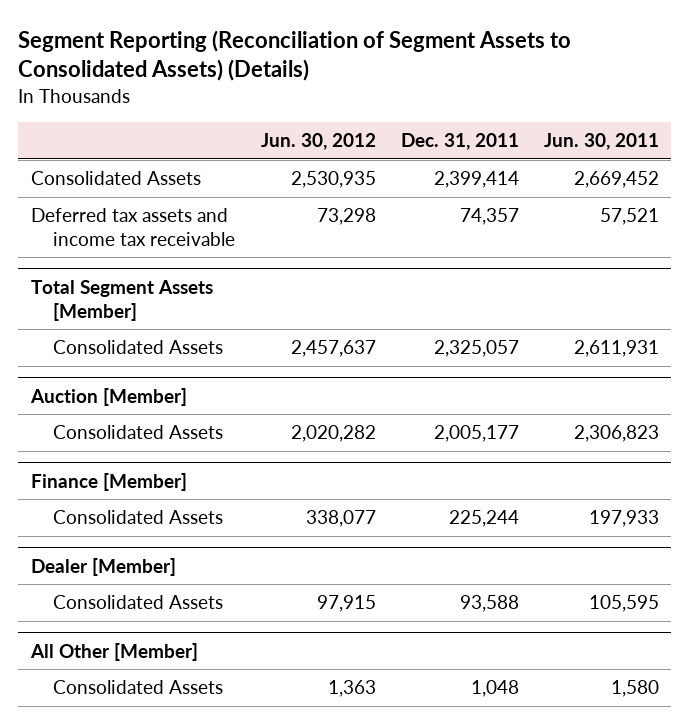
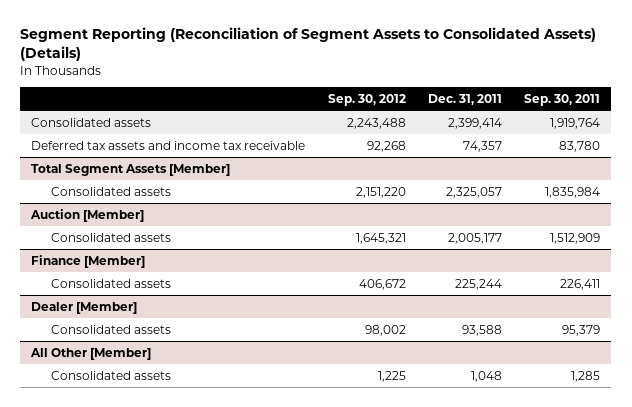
- | Jun. 30, 2012 | Dec. 31, 2011 | Jun. 30, 2011
+ | Sep. 30, 2012 | Dec. 31, 2011 | Sep. 30, 2011
- Consolidated Assets | 2,530,935 | 2,399,414 | 2,669,452
+ Consolidated assets | 2,243,488 | 2,399,414 | 1,919,764
@ Total Segment Assets [Member]
- Consolidated Assets | 2,457,637 | 2,325,057 | 2,611,931
+ Consolidated assets | 2,151,220 | 2,325,057 | 1,835,984
@ Auction [Member]
- Consolidated Assets | 2,020,282 | 2,005,177 | 2,306,823
+ Consolidated assets | 1,645,321 | 2,005,177 | 1,512,909
@ Finance [Member]
- Consolidated Assets | 338,077 | 225,244 | 197,933
+ Consolidated assets | 406,672 | 225,244 | 226,411
@ Dealer [Member]
- Consolidated Assets | 97,915 | 93,588 | 105,595
+ Consolidated assets | 98,002 | 93,588 | 95,379
@ All Other [Member]
- Consolidated Assets | 1,363 | 1,048 | 1,580
+ Consolidated assets | 1,225 | 1,048 | 1,285

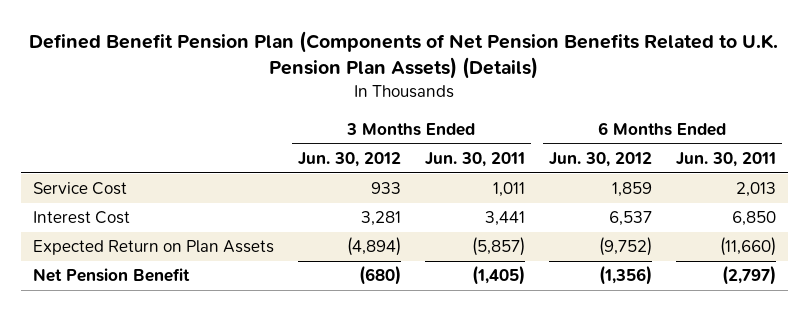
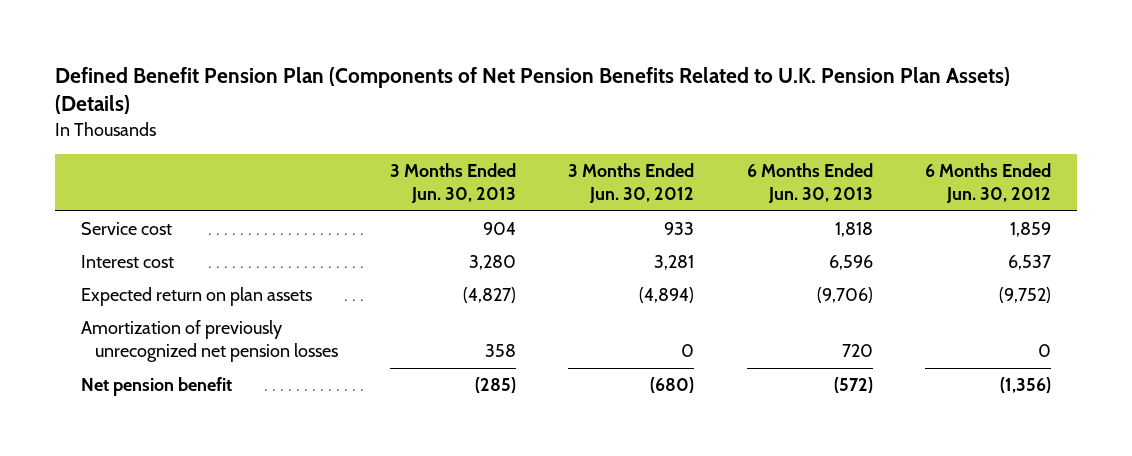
- | 3 Months Ended Jun. 30, 2012 | 3 Months Ended Jun. 30, 2011 | 6 Months Ended Jun. 30, 2012 | 6 Months Ended Jun. 30, 2011
+ | 3 Months Ended Jun. 30, 2013 | 3 Months Ended Jun. 30, 2012 | 6 Months Ended Jun. 30, 2013 | 6 Months Ended Jun. 30, 2012
- Service Cost | 933 | 1,011 | 1,859 | 2,013
- Interest Cost | 3,281 | 3,441 | 6,537 | 6,850
- Expected Return on Plan Assets | (4,894) | (5,857) | (9,752) | (11,660)
- Net Pension Benefit | (680) | (1,405) | (1,356) | (2,797)
+ Service cost | 904 | 933 | 1,818 | 1,859
+ Interest cost | 3,280 | 3,281 | 6,596 | 6,537
+ Expected return on plan assets | (4,827) | (4,894) | (9,706) | (9,752)
+ Amortization of previously unrecognized net pension losses | 358 | 0 | 720 | 0
+ Net pension benefit | (285) | (680) | (572) | (1,356)

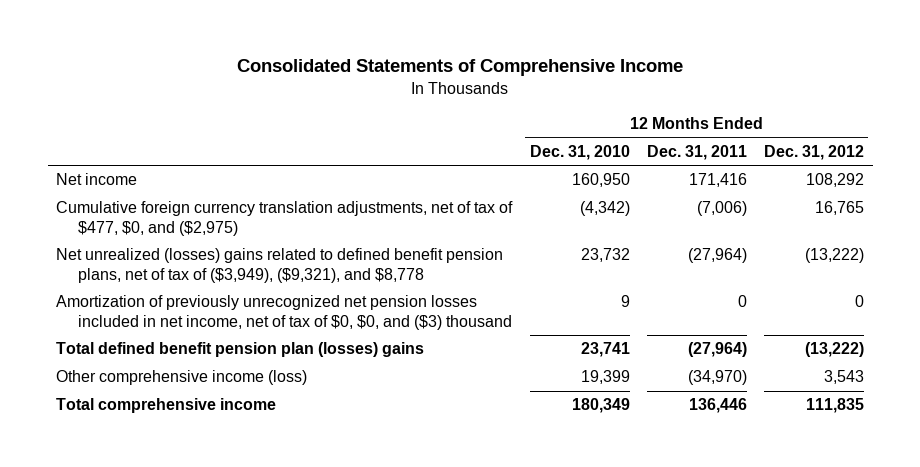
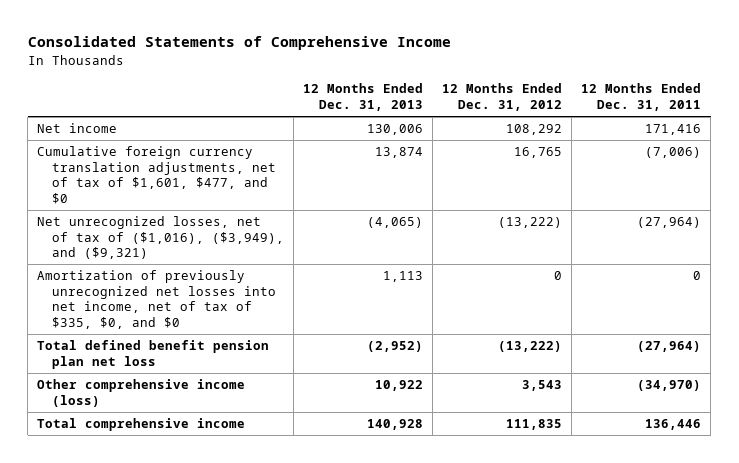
- | 12 Months Ended Dec. 31, 2010 | 12 Months Ended Dec. 31, 2011 | 12 Months Ended Dec. 31, 2012
+ | 12 Months Ended Dec. 31, 2013 | 12 Months Ended Dec. 31, 2012 | 12 Months Ended Dec. 31, 2011
- Cumulative foreign currency translation adjustments, net of tax of $477, $0, and ($2,975) | (4,342) | (7,006) | 16,765
- Net unrealized (losses) gains related to defined benefit pension plans, net of tax of ($3,949), ($9,321), and $8,778 | 23,732 | (27,964) | (13,222)
- Amortization of previously unrecognized net pension losses included in net income, net of tax of $0, $0, and ($3) thousand | 9 | 0 | 0
- Total defined benefit pension plan (losses) gains | 23,741 | (27,964) | (13,222)
+ Cumulative foreign currency translation adjustments, net of tax of $1,601, $477, and $0 | 13,874 | 16,765 | (7,006)
+ Net unrecognized losses, net of tax of ($1,016), ($3,949), and ($9,321) | (4,065) | (13,222) | (27,964)
+ Amortization of previously unrecognized net losses into net income, net of tax of $335, $0, and $0 | 1,113 | 0 | 0
+ Total defined benefit pension plan net loss | (2,952) | (13,222) | (27,964)

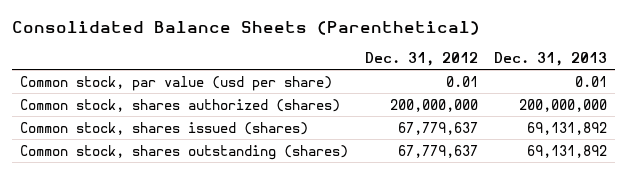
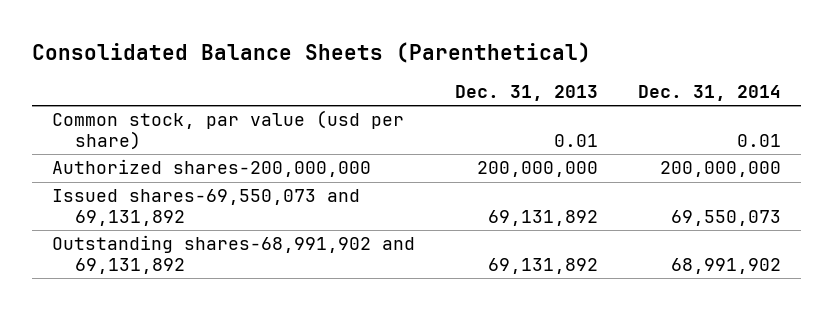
- | Dec. 31, 2012 | Dec. 31, 2013
+ | Dec. 31, 2013 | Dec. 31, 2014
- Common stock, shares authorized (shares) | 200,000,000 | 200,000,000
- Common stock, shares issued (shares) | 67,779,637 | 69,131,892
- Common stock, shares outstanding (shares) | 67,779,637 | 69,131,892
+ Authorized shares-200,000,000 | 200,000,000 | 200,000,000
+ Issued shares-69,550,073 and 69,131,892 | 69,131,892 | 69,550,073
+ Outstanding shares-68,991,902 and 69,131,892 | 69,131,892 | 68,991,902

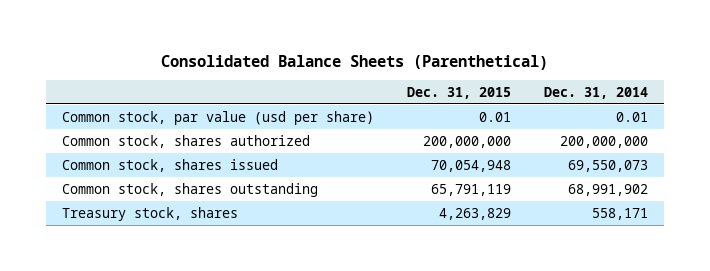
- | Dec. 31, 2013 | Dec. 31, 2014
+ | Dec. 31, 2015 | Dec. 31, 2014
- Authorized shares-200,000,000 | 200,000,000 | 200,000,000
- Issued shares-69,550,073 and 69,131,892 | 69,131,892 | 69,550,073
- Outstanding shares-68,991,902 and 69,131,892 | 69,131,892 | 68,991,902
+ Common stock, shares authorized | 200,000,000 | 200,000,000
+ Common stock, shares issued | 70,054,948 | 69,550,073
+ Common stock, shares outstanding | 65,791,119 | 68,991,902
+ Treasury stock, shares | 4,263,829 | 558,171

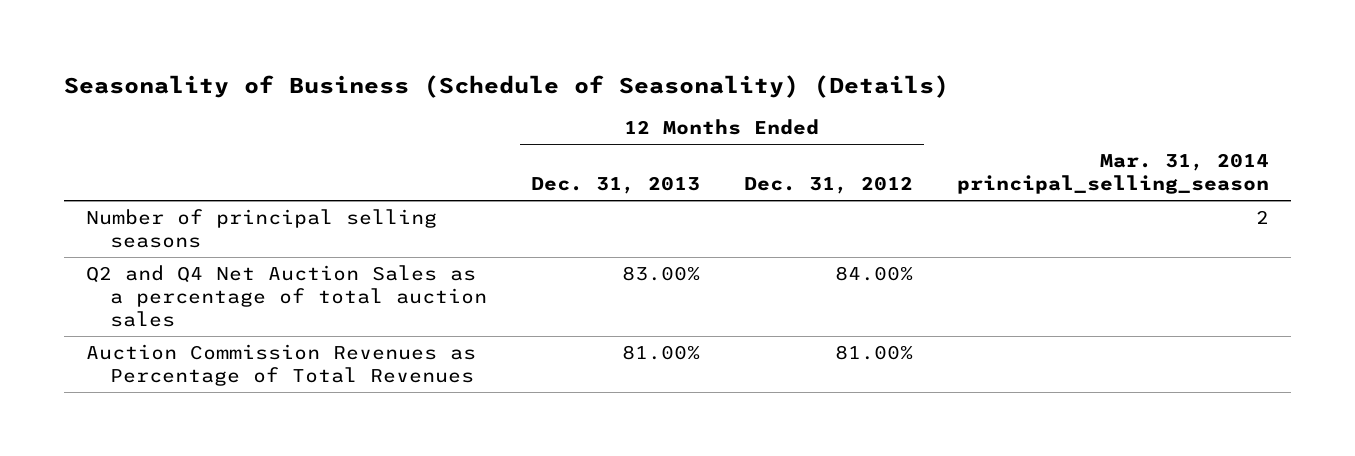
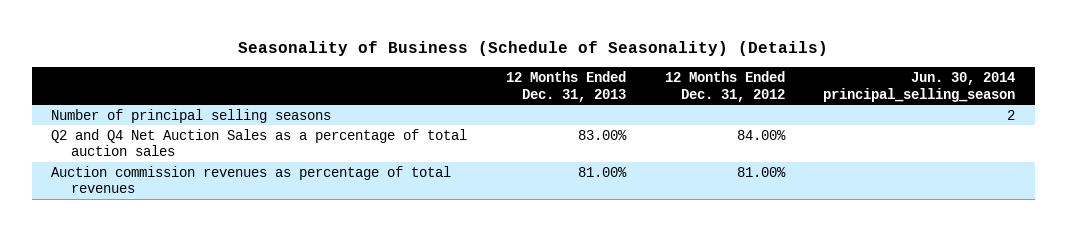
- | 12 Months Ended Dec. 31, 2013 | 12 Months Ended Dec. 31, 2012 | Mar. 31, 2014 principal_selling_season
+ | 12 Months Ended Dec. 31, 2013 | 12 Months Ended Dec. 31, 2012 | Jun. 30, 2014 principal_selling_season
- Auction Commission Revenues as Percentage of Total Revenues | 81.00% | 81.00% |
+ Auction commission revenues as percentage of total revenues | 81.00% | 81.00% |

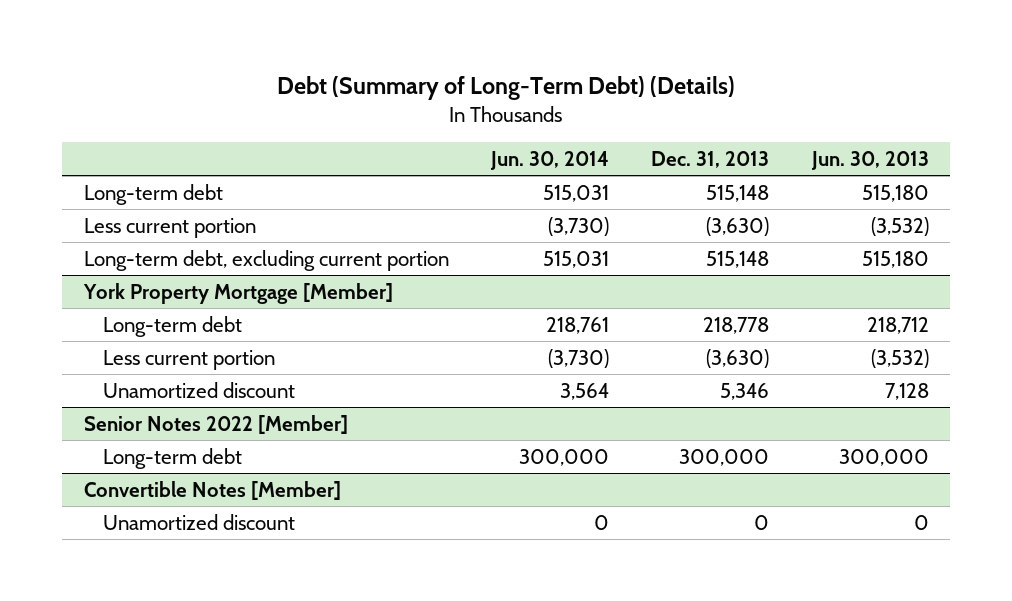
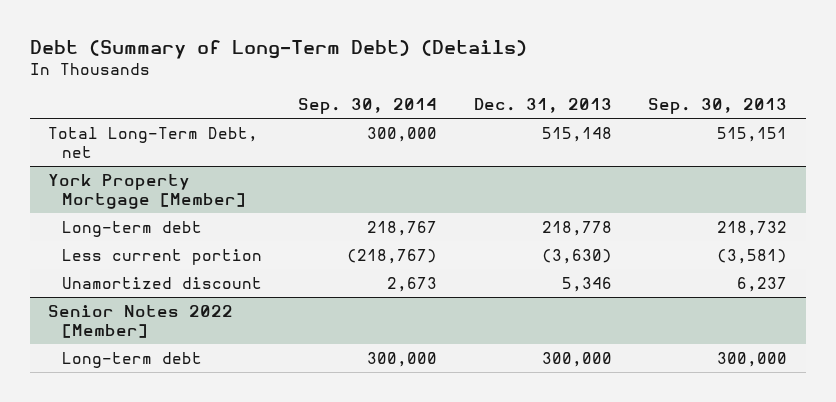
- | Jun. 30, 2014 | Dec. 31, 2013 | Jun. 30, 2013
+ | Sep. 30, 2014 | Dec. 31, 2013 | Sep. 30, 2013
- Long-term debt | 515,031 | 515,148 | 515,180
- Less current portion | (3,730) | (3,630) | (3,532)
- Long-term debt, excluding current portion | 515,031 | 515,148 | 515,180
+ Total Long-Term Debt, net | 300,000 | 515,148 | 515,151
- Convertible Notes [Member]
- Unamortized discount | 0 | 0 | 0

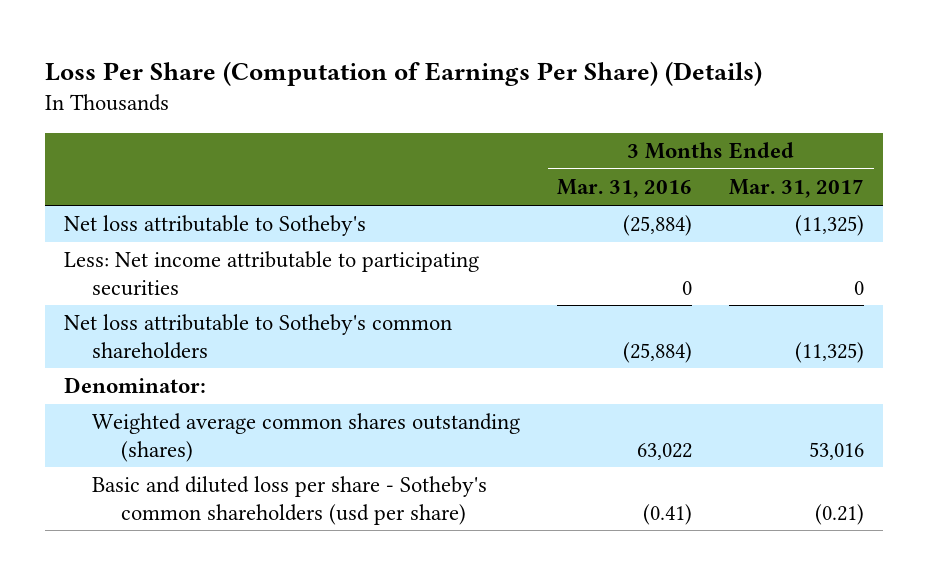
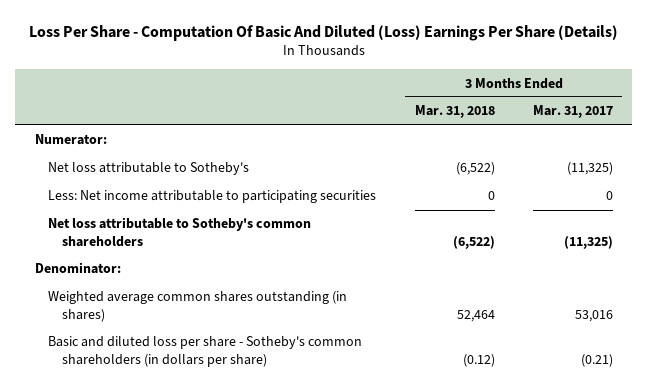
- Loss Per Share (Computation of Earnings Per Share) (Details)
+ Loss Per Share - Computation Of Basic And Diluted (Loss) Earnings Per Share (Details)
- | 3 Months Ended Mar. 31, 2016 | 3 Months Ended Mar. 31, 2017
+ | 3 Months Ended Mar. 31, 2018 | 3 Months Ended Mar. 31, 2017
+ Numerator:
- Weighted average common shares outstanding (shares) | 63,022 | 53,016
- Basic and diluted loss per share - Sotheby's common shareholders (usd per share) | (0.41) | (0.21)
+ Weighted average common shares outstanding (in shares) | 52,464 | 53,016
+ Basic and diluted loss per share - Sotheby's common shareholders (in dollars per share) | (0.12) | (0.21)

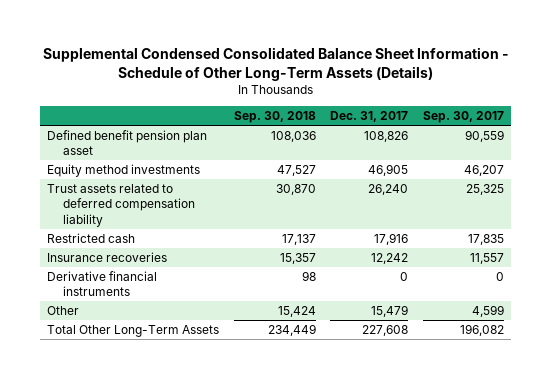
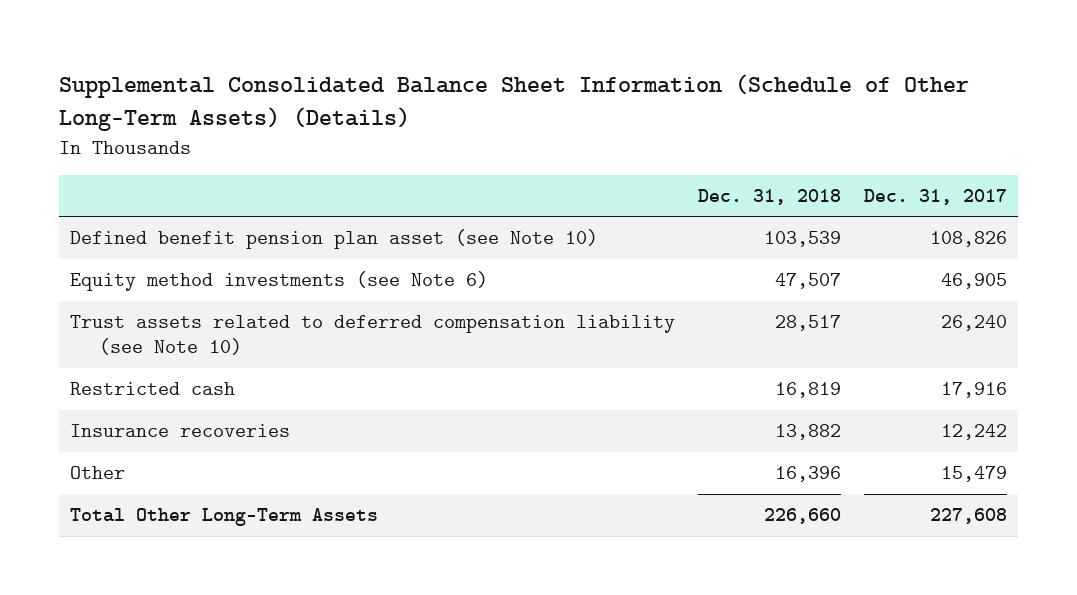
- Supplemental Condensed Consolidated Balance Sheet Information - Schedule of Other Long-Term Assets (Details)
+ Supplemental Consolidated Balance Sheet Information (Schedule of Other Long-Term Assets) (Details)
- | Sep. 30, 2018 | Dec. 31, 2017 | Sep. 30, 2017
+ | Dec. 31, 2018 | Dec. 31, 2017
- Defined benefit pension plan asset | 108,036 | 108,826 | 90,559
- Equity method investments | 47,527 | 46,905 | 46,207
- Trust assets related to deferred compensation liability | 30,870 | 26,240 | 25,325
+ Defined benefit pension plan asset (see Note 10) | 103,539 | 108,826
+ Equity method investments (see Note 6) | 47,507 | 46,905
+ Trust assets related to deferred compensation liability (see Note 10) | 28,517 | 26,240
- Derivative financial instruments | 98 | 0 | 0

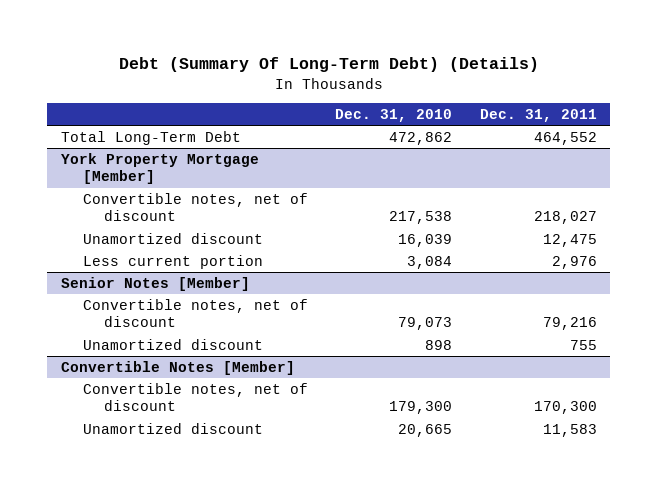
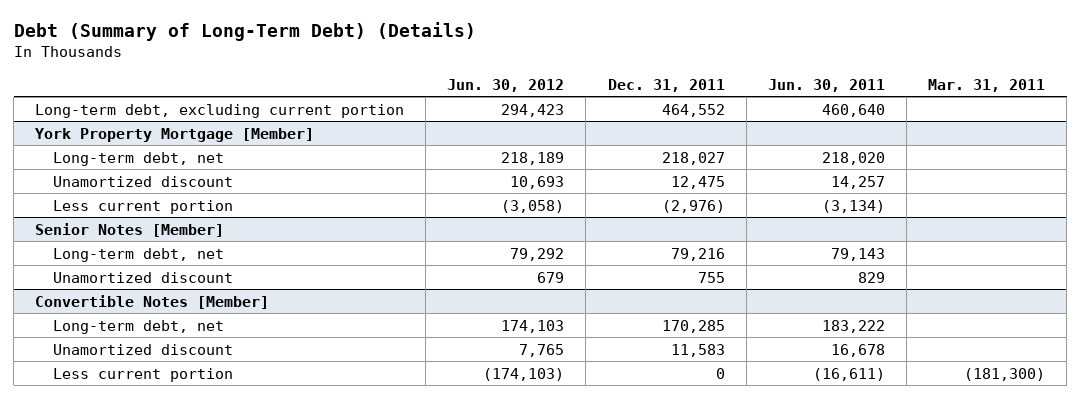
- Debt (Summary Of Long-Term Debt) (Details)
+ Debt (Summary of Long-Term Debt) (Details)
- | Dec. 31, 2010 | Dec. 31, 2011
+ | Jun. 30, 2012 | Dec. 31, 2011 | Jun. 30, 2011 | Mar. 31, 2011
- Total Long-Term Debt | 472,862 | 464,552
+ Long-term debt, excluding current portion | 294,423 | 464,552 | 460,640 |
@ York Property Mortgage [Member]
- Convertible notes, net of discount | 217,538 | 218,027
+ Long-term debt, net | 218,189 | 218,027 | 218,020 |
- Less current portion | 3,084 | 2,976
+ Less current portion | (3,058) | (2,976) | (3,134) |
@ Senior Notes [Member]
- Convertible notes, net of discount | 79,073 | 79,216
+ Long-term debt, net | 79,292 | 79,216 | 79,143 |
@ Convertible Notes [Member]
- Convertible notes, net of discount | 179,300 | 170,300
+ Long-term debt, net | 174,103 | 170,285 | 183,222 |
+ Less current portion | (174,103) | 0 | (16,611) | (181,300)

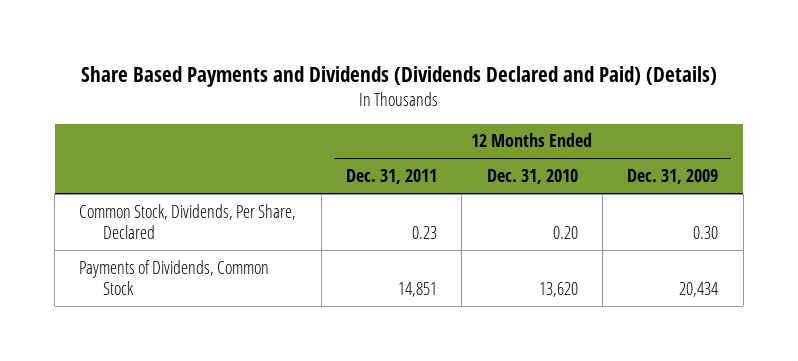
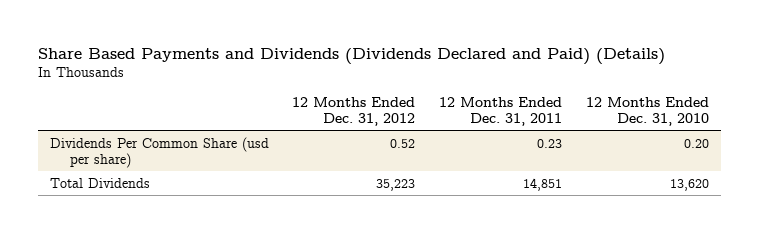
- | 12 Months Ended Dec. 31, 2011 | 12 Months Ended Dec. 31, 2010 | 12 Months Ended Dec. 31, 2009
+ | 12 Months Ended Dec. 31, 2012 | 12 Months Ended Dec. 31, 2011 | 12 Months Ended Dec. 31, 2010
- Common Stock, Dividends, Per Share, Declared | 0.23 | 0.20 | 0.30
- Payments of Dividends, Common Stock | 14,851 | 13,620 | 20,434
+ Dividends Per Common Share (usd per share) | 0.52 | 0.23 | 0.20
+ Total Dividends | 35,223 | 14,851 | 13,620

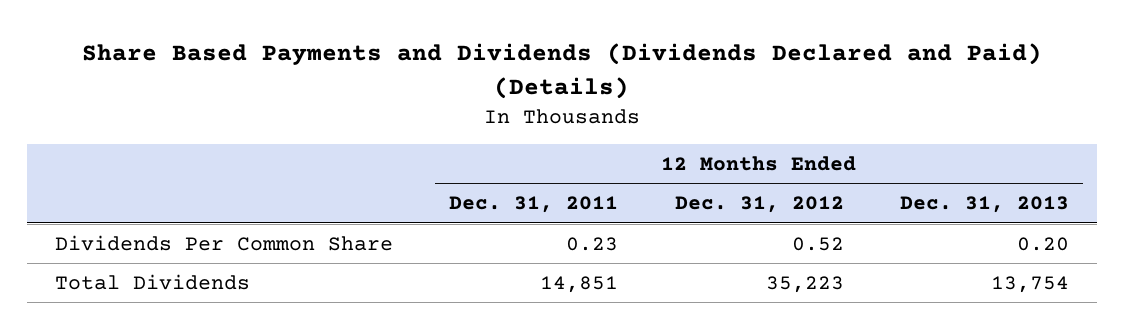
- | 12 Months Ended Dec. 31, 2012 | 12 Months Ended Dec. 31, 2011 | 12 Months Ended Dec. 31, 2010
+ | 12 Months Ended Dec. 31, 2011 | 12 Months Ended Dec. 31, 2012 | 12 Months Ended Dec. 31, 2013
- Dividends Per Common Share (usd per share) | 0.52 | 0.23 | 0.20
+ Dividends Per Common Share | 0.23 | 0.52 | 0.20

